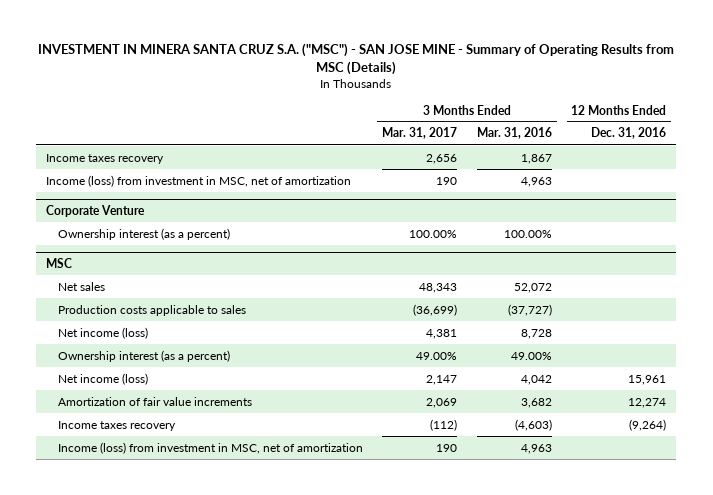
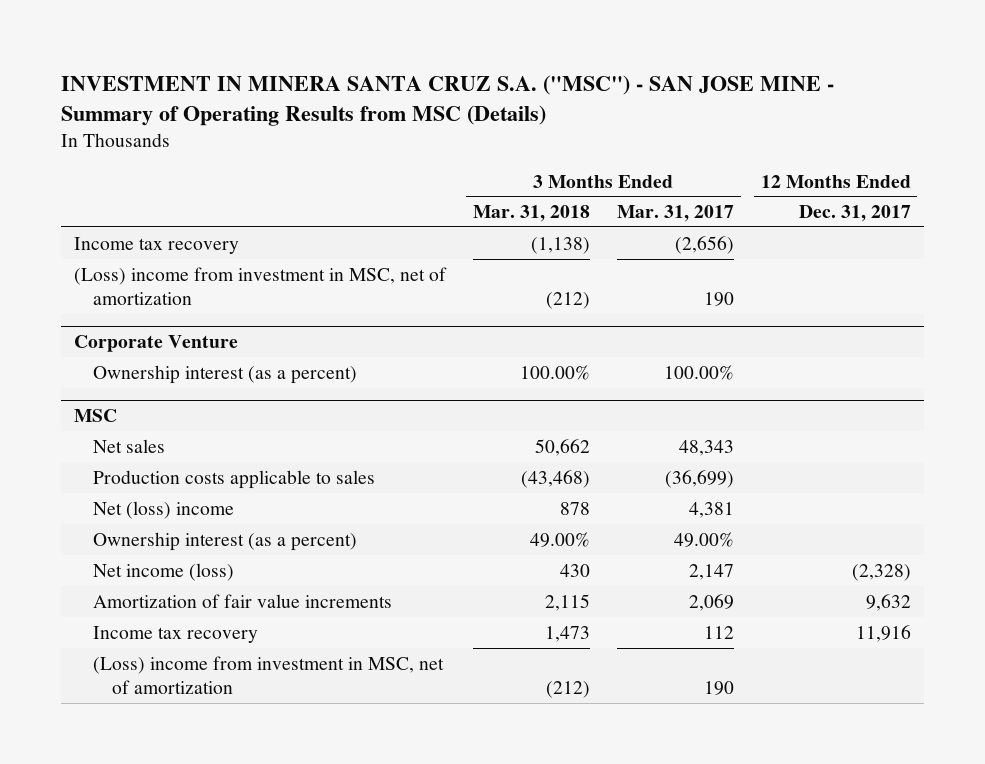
- | 3 Months Ended Mar. 31, 2017 | 3 Months Ended Mar. 31, 2016 | 12 Months Ended Dec. 31, 2016
+ | 3 Months Ended Mar. 31, 2018 | 3 Months Ended Mar. 31, 2017 | 12 Months Ended Dec. 31, 2017
- Income taxes recovery | 2,656 | 1,867 |
- Income (loss) from investment in MSC, net of amortization | 190 | 4,963 |
+ Income tax recovery | (1,138) | (2,656) |
+ (Loss) income from investment in MSC, net of amortization | (212) | 190 |
@ MSC
- Net income (loss) | 4,381 | 8,728 |
+ Net (loss) income | 878 | 4,381 |
- Income taxes recovery | (112) | (4,603) | (9,264)
- Income (loss) from investment in MSC, net of amortization | 190 | 4,963 |
+ Income tax recovery | 1,473 | 112 | 11,916
+ (Loss) income from investment in MSC, net of amortization | (212) | 190 |

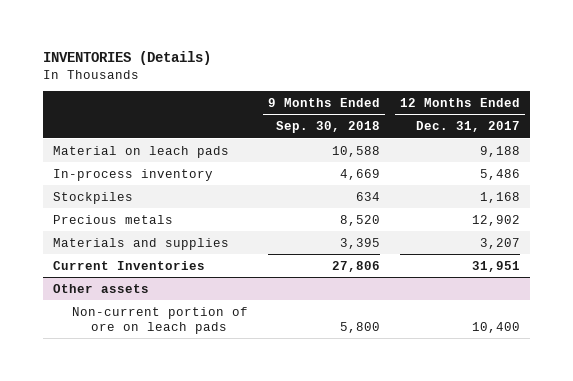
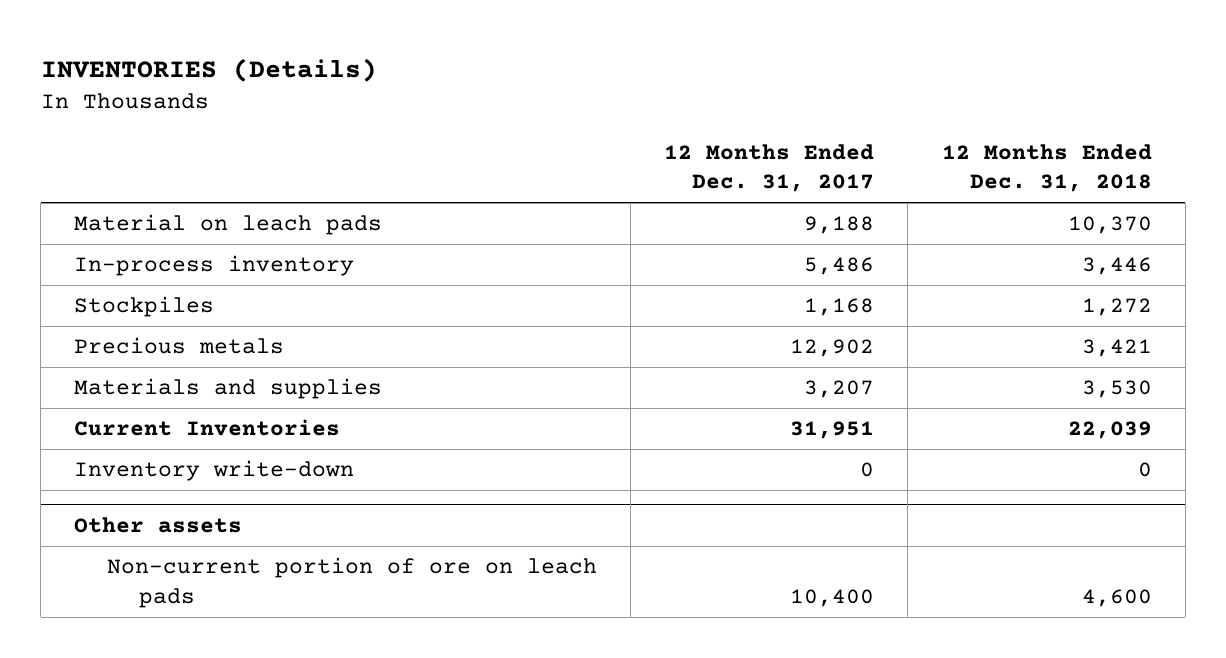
- | 9 Months Ended Sep. 30, 2018 | 12 Months Ended Dec. 31, 2017
+ | 12 Months Ended Dec. 31, 2017 | 12 Months Ended Dec. 31, 2018
+ Inventory write-down | 0 | 0

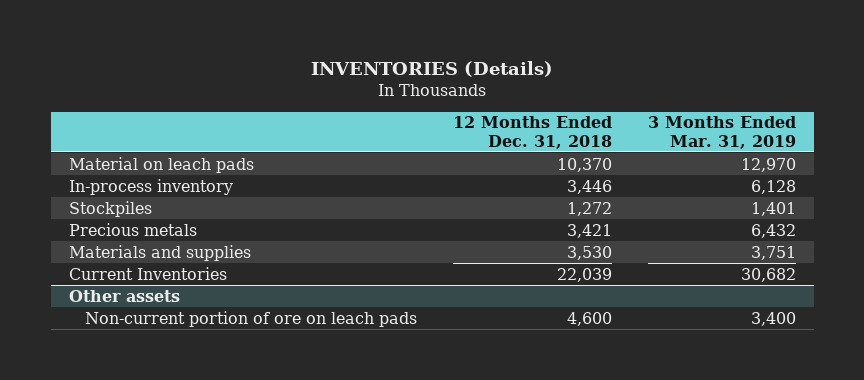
- | 12 Months Ended Dec. 31, 2017 | 12 Months Ended Dec. 31, 2018
+ | 12 Months Ended Dec. 31, 2018 | 3 Months Ended Mar. 31, 2019
- Inventory write-down | 0 | 0

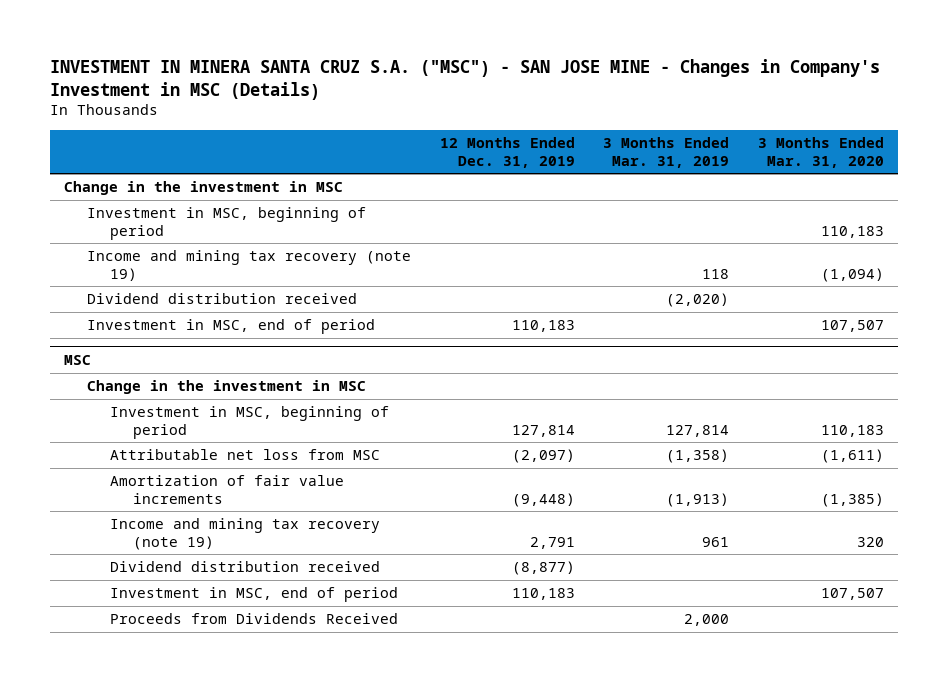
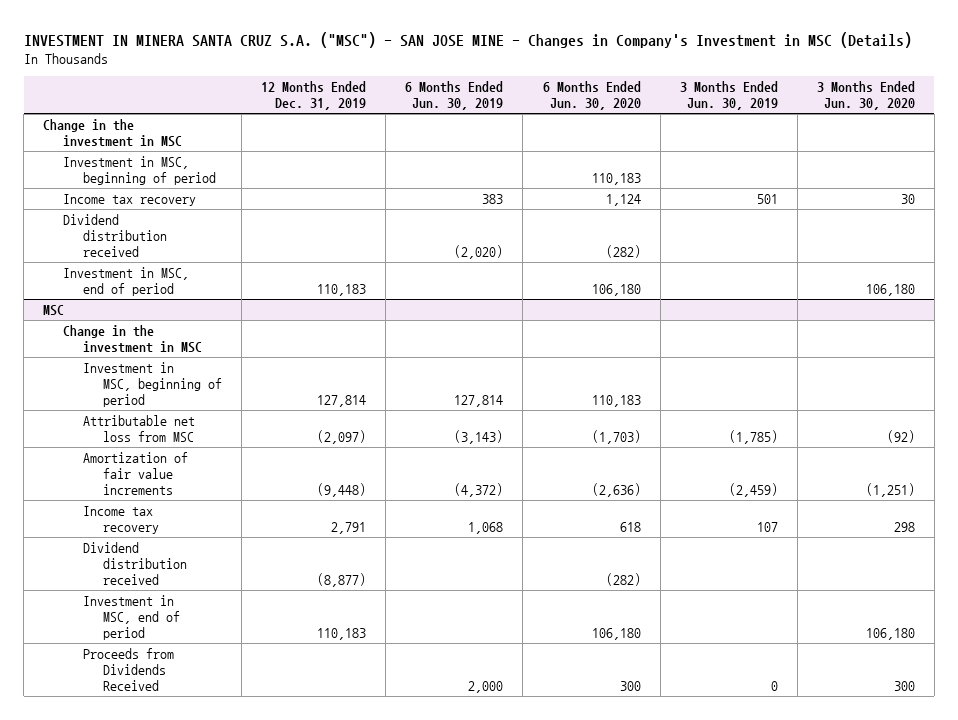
- | 12 Months Ended Dec. 31, 2019 | 3 Months Ended Mar. 31, 2019 | 3 Months Ended Mar. 31, 2020
+ | 12 Months Ended Dec. 31, 2019 | 6 Months Ended Jun. 30, 2019 | 6 Months Ended Jun. 30, 2020 | 3 Months Ended Jun. 30, 2019 | 3 Months Ended Jun. 30, 2020
- Income and mining tax recovery (note 19) | | 118 | (1,094)
+ Income tax recovery | | 383 | 1,124 | 501 | 30
@ MSC
- Income and mining tax recovery (note 19) | 2,791 | 961 | 320
+ Income tax recovery | 2,791 | 1,068 | 618 | 107 | 298

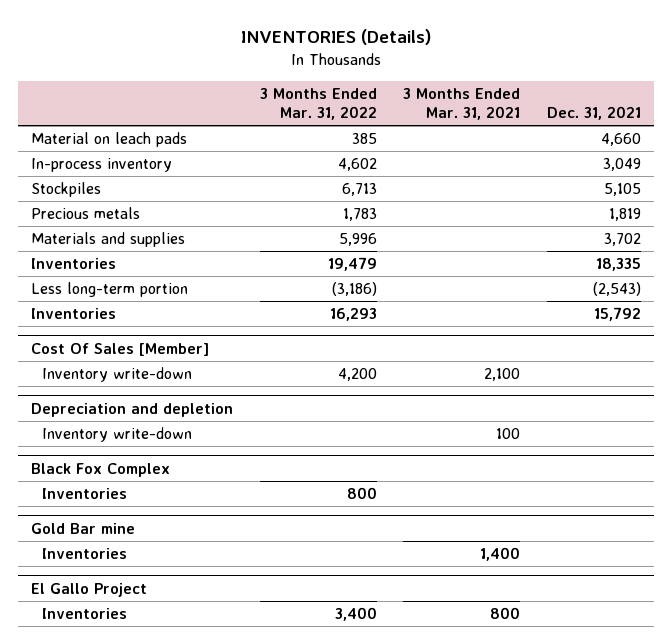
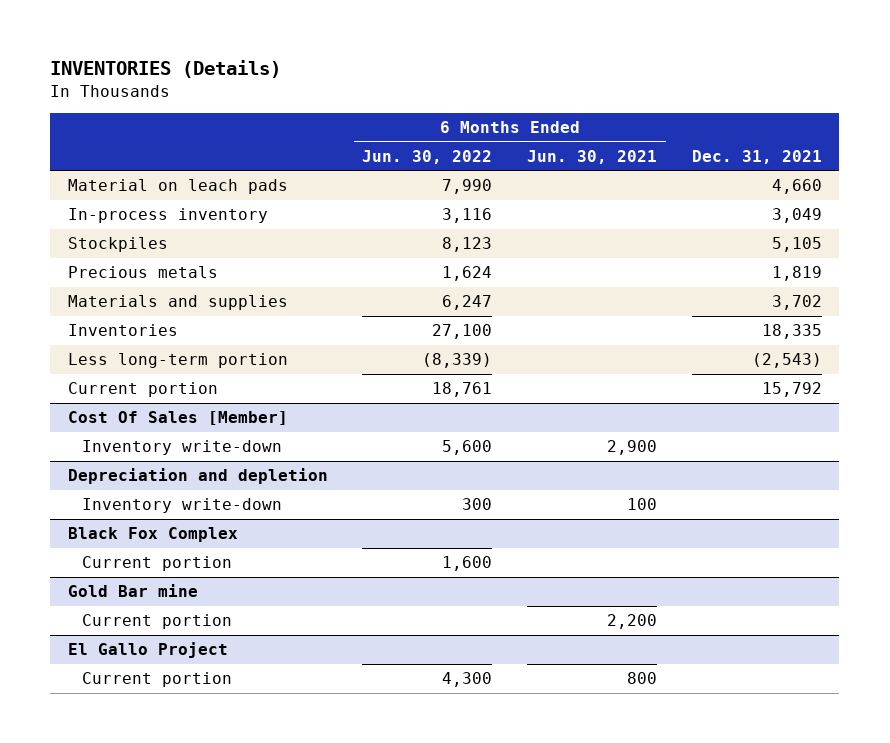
- | 3 Months Ended Mar. 31, 2022 | 3 Months Ended Mar. 31, 2021 | Dec. 31, 2021
+ | 6 Months Ended Jun. 30, 2022 | 6 Months Ended Jun. 30, 2021 | Dec. 31, 2021
- Inventories | 16,293 | | 15,792
+ Current portion | 18,761 | | 15,792
@ Black Fox Complex
- Inventories | 800 | |
+ Current portion | 1,600 | |
@ Gold Bar mine
- Inventories | | 1,400 |
+ Current portion | | 2,200 |
@ El Gallo Project
- Inventories | 3,400 | 800 |
+ Current portion | 4,300 | 800 |

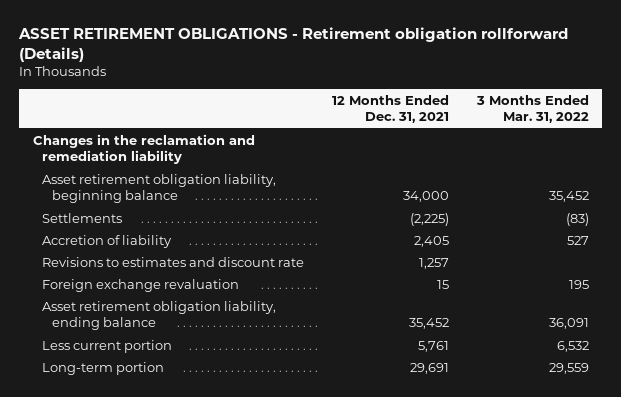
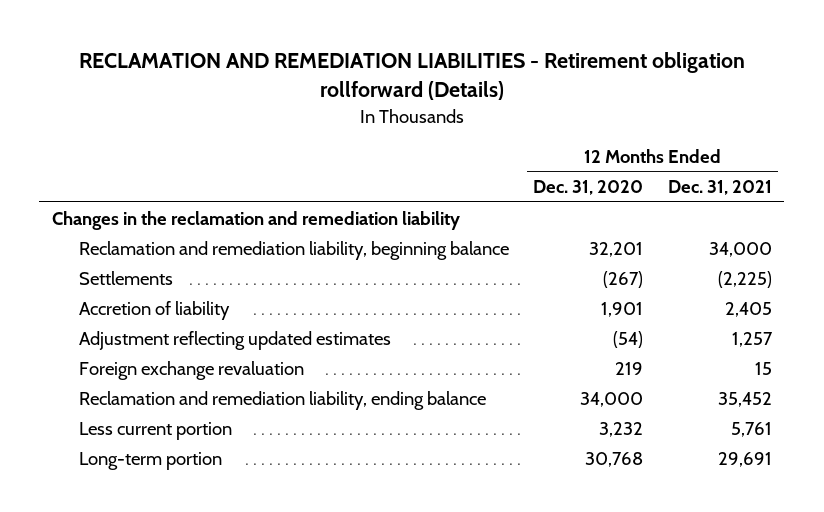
- ASSET RETIREMENT OBLIGATIONS - Retirement obligation rollforward (Details)
+ RECLAMATION AND REMEDIATION LIABILITIES - Retirement obligation rollforward (Details)
- | 12 Months Ended Dec. 31, 2021 | 3 Months Ended Mar. 31, 2022
+ | 12 Months Ended Dec. 31, 2020 | 12 Months Ended Dec. 31, 2021
- Asset retirement obligation liability, beginning balance | 34,000 | 35,452
+ Reclamation and remediation liability, beginning balance | 32,201 | 34,000
- Revisions to estimates and discount rate | 1,257 |
+ Adjustment reflecting updated estimates | (54) | 1,257
- Asset retirement obligation liability, ending balance | 35,452 | 36,091
+ Reclamation and remediation liability, ending balance | 34,000 | 35,452

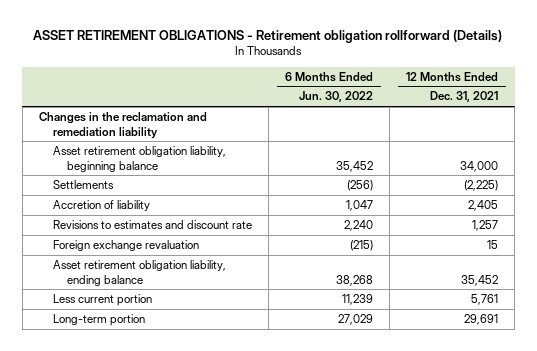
- RECLAMATION AND REMEDIATION LIABILITIES - Retirement obligation rollforward (Details)
+ ASSET RETIREMENT OBLIGATIONS - Retirement obligation rollforward (Details)
- | 12 Months Ended Dec. 31, 2020 | 12 Months Ended Dec. 31, 2021
+ | 6 Months Ended Jun. 30, 2022 | 12 Months Ended Dec. 31, 2021
- Reclamation and remediation liability, beginning balance | 32,201 | 34,000
+ Asset retirement obligation liability, beginning balance | 35,452 | 34,000
- Adjustment reflecting updated estimates | (54) | 1,257
+ Revisions to estimates and discount rate | 2,240 | 1,257
- Reclamation and remediation liability, ending balance | 34,000 | 35,452
+ Asset retirement obligation liability, ending balance | 38,268 | 35,452

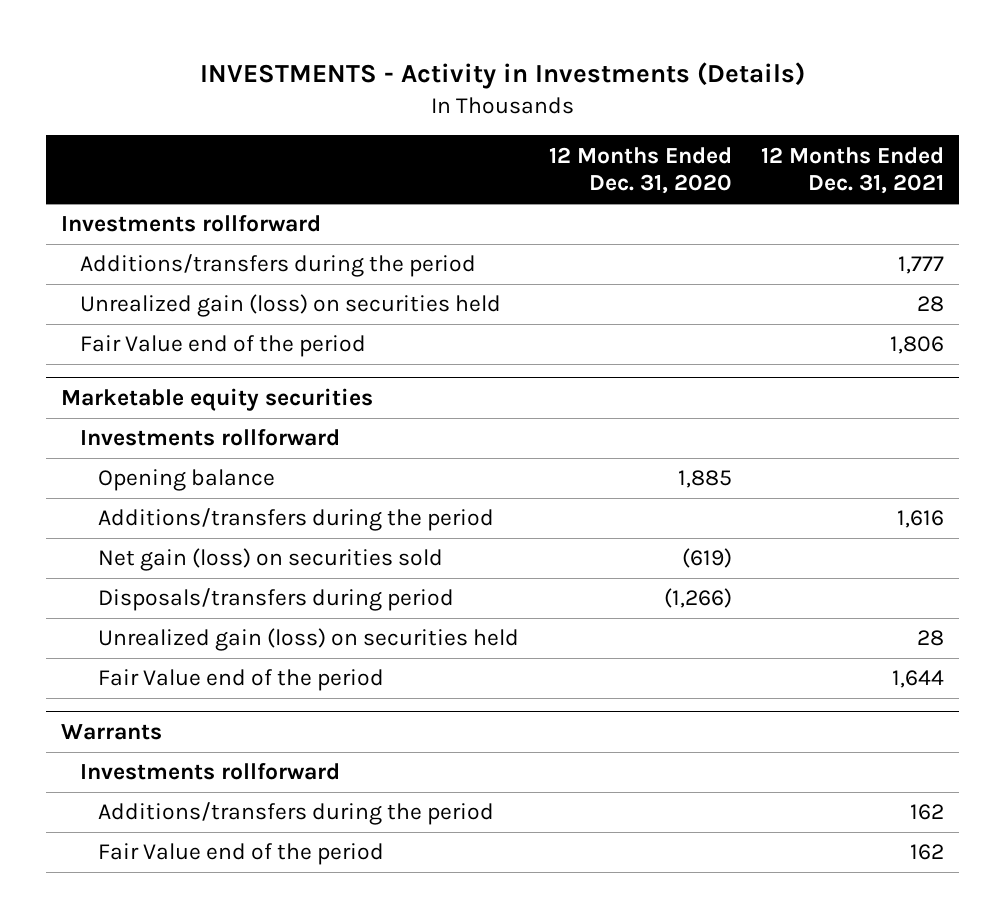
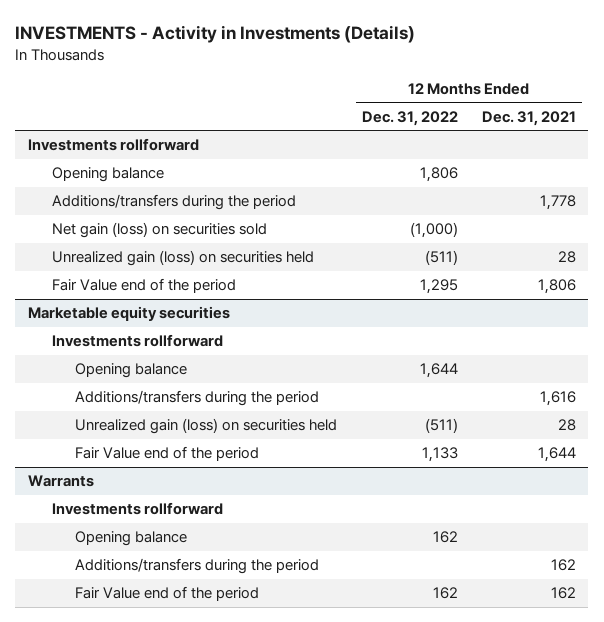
- | 12 Months Ended Dec. 31, 2020 | 12 Months Ended Dec. 31, 2021
+ | 12 Months Ended Dec. 31, 2022 | 12 Months Ended Dec. 31, 2021
- Additions/transfers during the period | | 1,777
+ Opening balance | 1,806 |
+ Additions/transfers during the period | | 1,778
+ Net gain (loss) on securities sold | (1,000) |
@ Marketable equity securities
- Net gain (loss) on securities sold | (619) |
- Disposals/transfers during period | (1,266) |
@ Warrants
+ Opening balance | 162 |

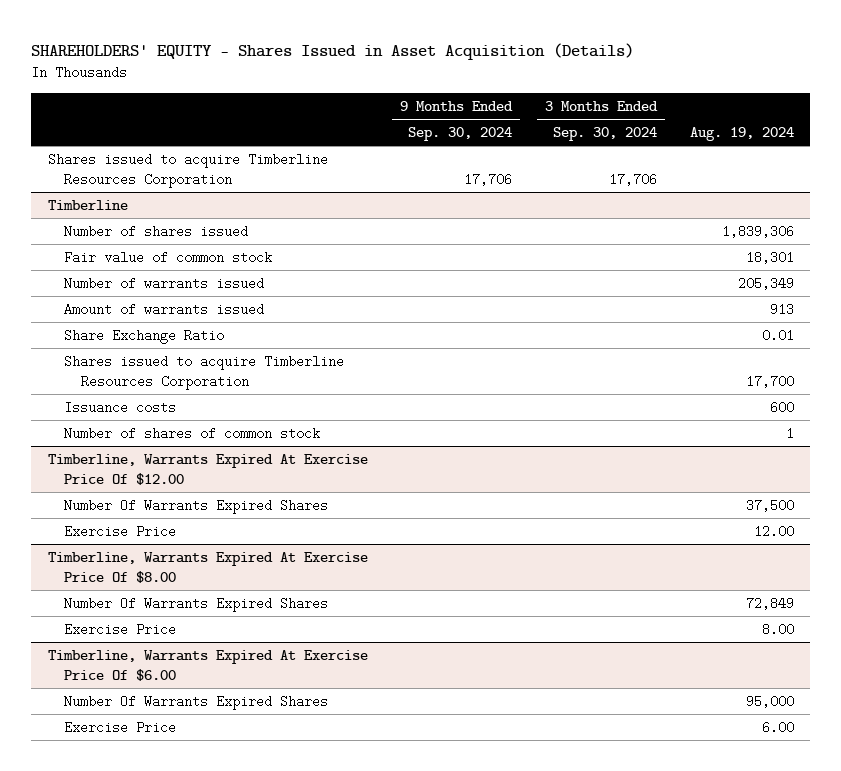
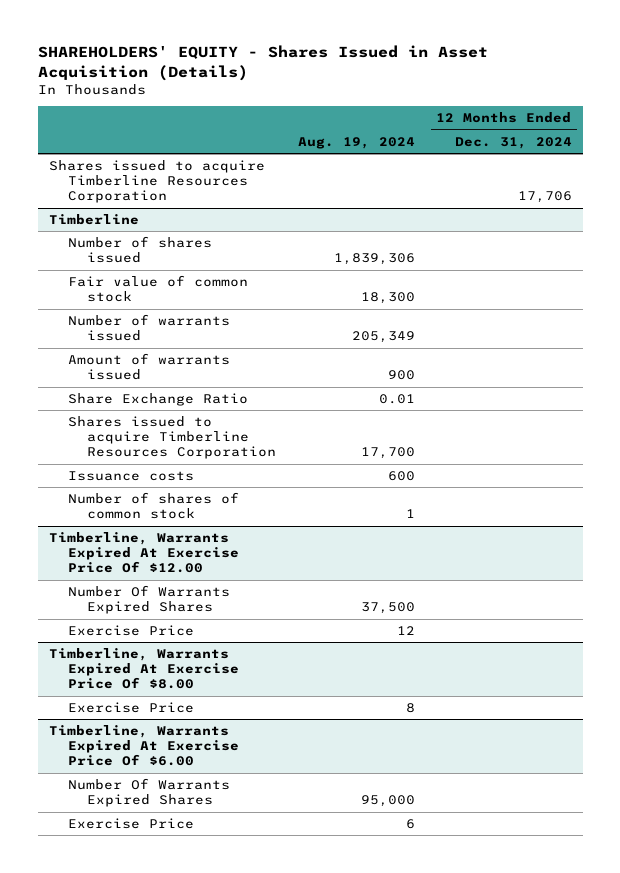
- | 9 Months Ended Sep. 30, 2024 | 3 Months Ended Sep. 30, 2024 | Aug. 19, 2024
+ | Aug. 19, 2024 | 12 Months Ended Dec. 31, 2024
@ Timberline
- Fair value of common stock | | | 18,301
+ Fair value of common stock | 18,300 |
- Amount of warrants issued | | | 913
+ Amount of warrants issued | 900 |
@ Timberline, Warrants Expired At Exercise Price Of $12.00
- Exercise Price | | | 12.00
+ Exercise Price | 12 |
@ Timberline, Warrants Expired At Exercise Price Of $8.00
- Number Of Warrants Expired Shares | | | 72,849
- Exercise Price | | | 8.00
+ Exercise Price | 8 |
@ Timberline, Warrants Expired At Exercise Price Of $6.00
- Exercise Price | | | 6.00
+ Exercise Price | 6 |

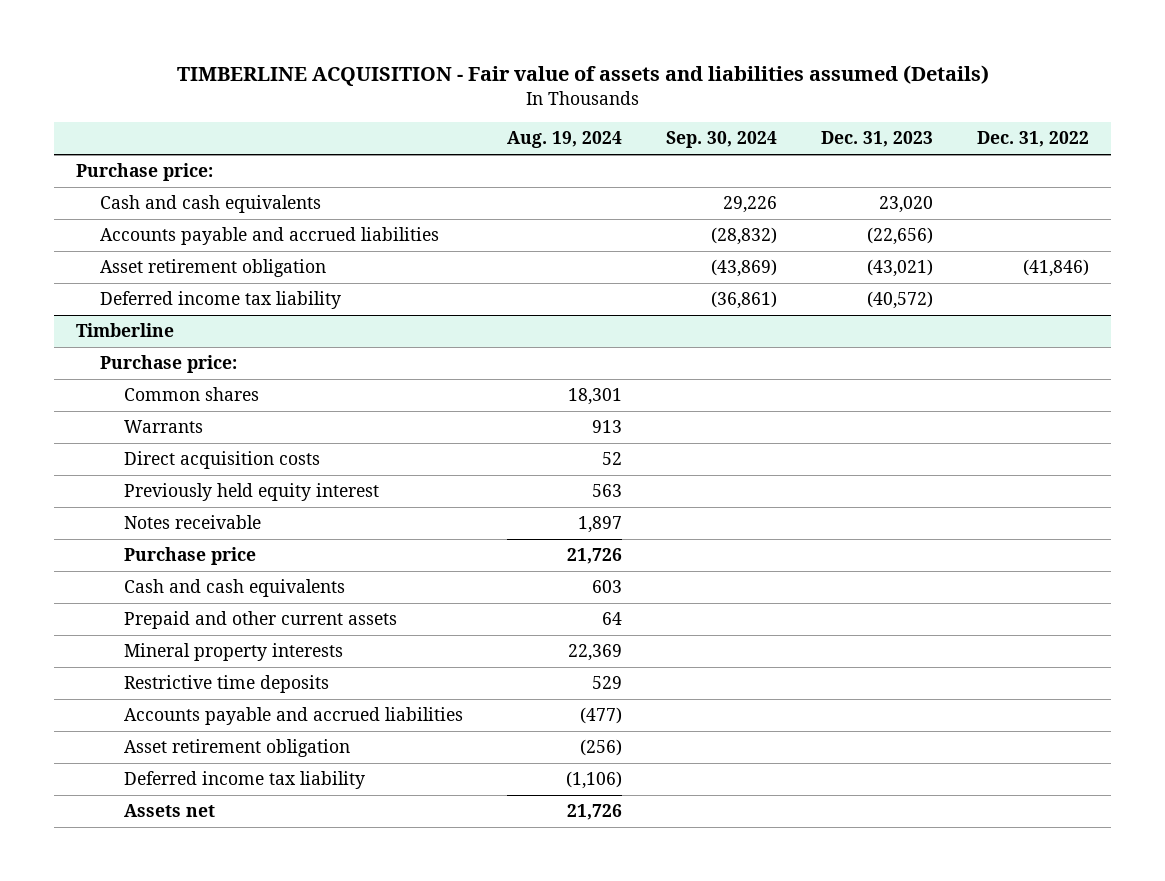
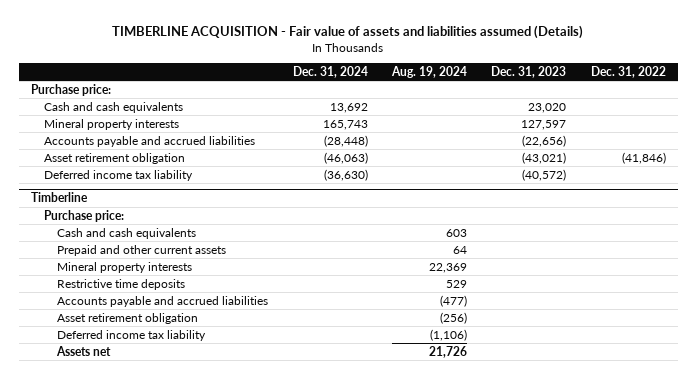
- | Aug. 19, 2024 | Sep. 30, 2024 | Dec. 31, 2023 | Dec. 31, 2022
+ | Dec. 31, 2024 | Aug. 19, 2024 | Dec. 31, 2023 | Dec. 31, 2022
+ Mineral property interests | 165,743 | | 127,597 |
@ Timberline
- Common shares | 18,301 | | |
- Warrants | 913 | | |
- Direct acquisition costs | 52 | | |
- Previously held equity interest | 563 | | |
- Notes receivable | 1,897 | | |
- Purchase price | 21,726 | | |

